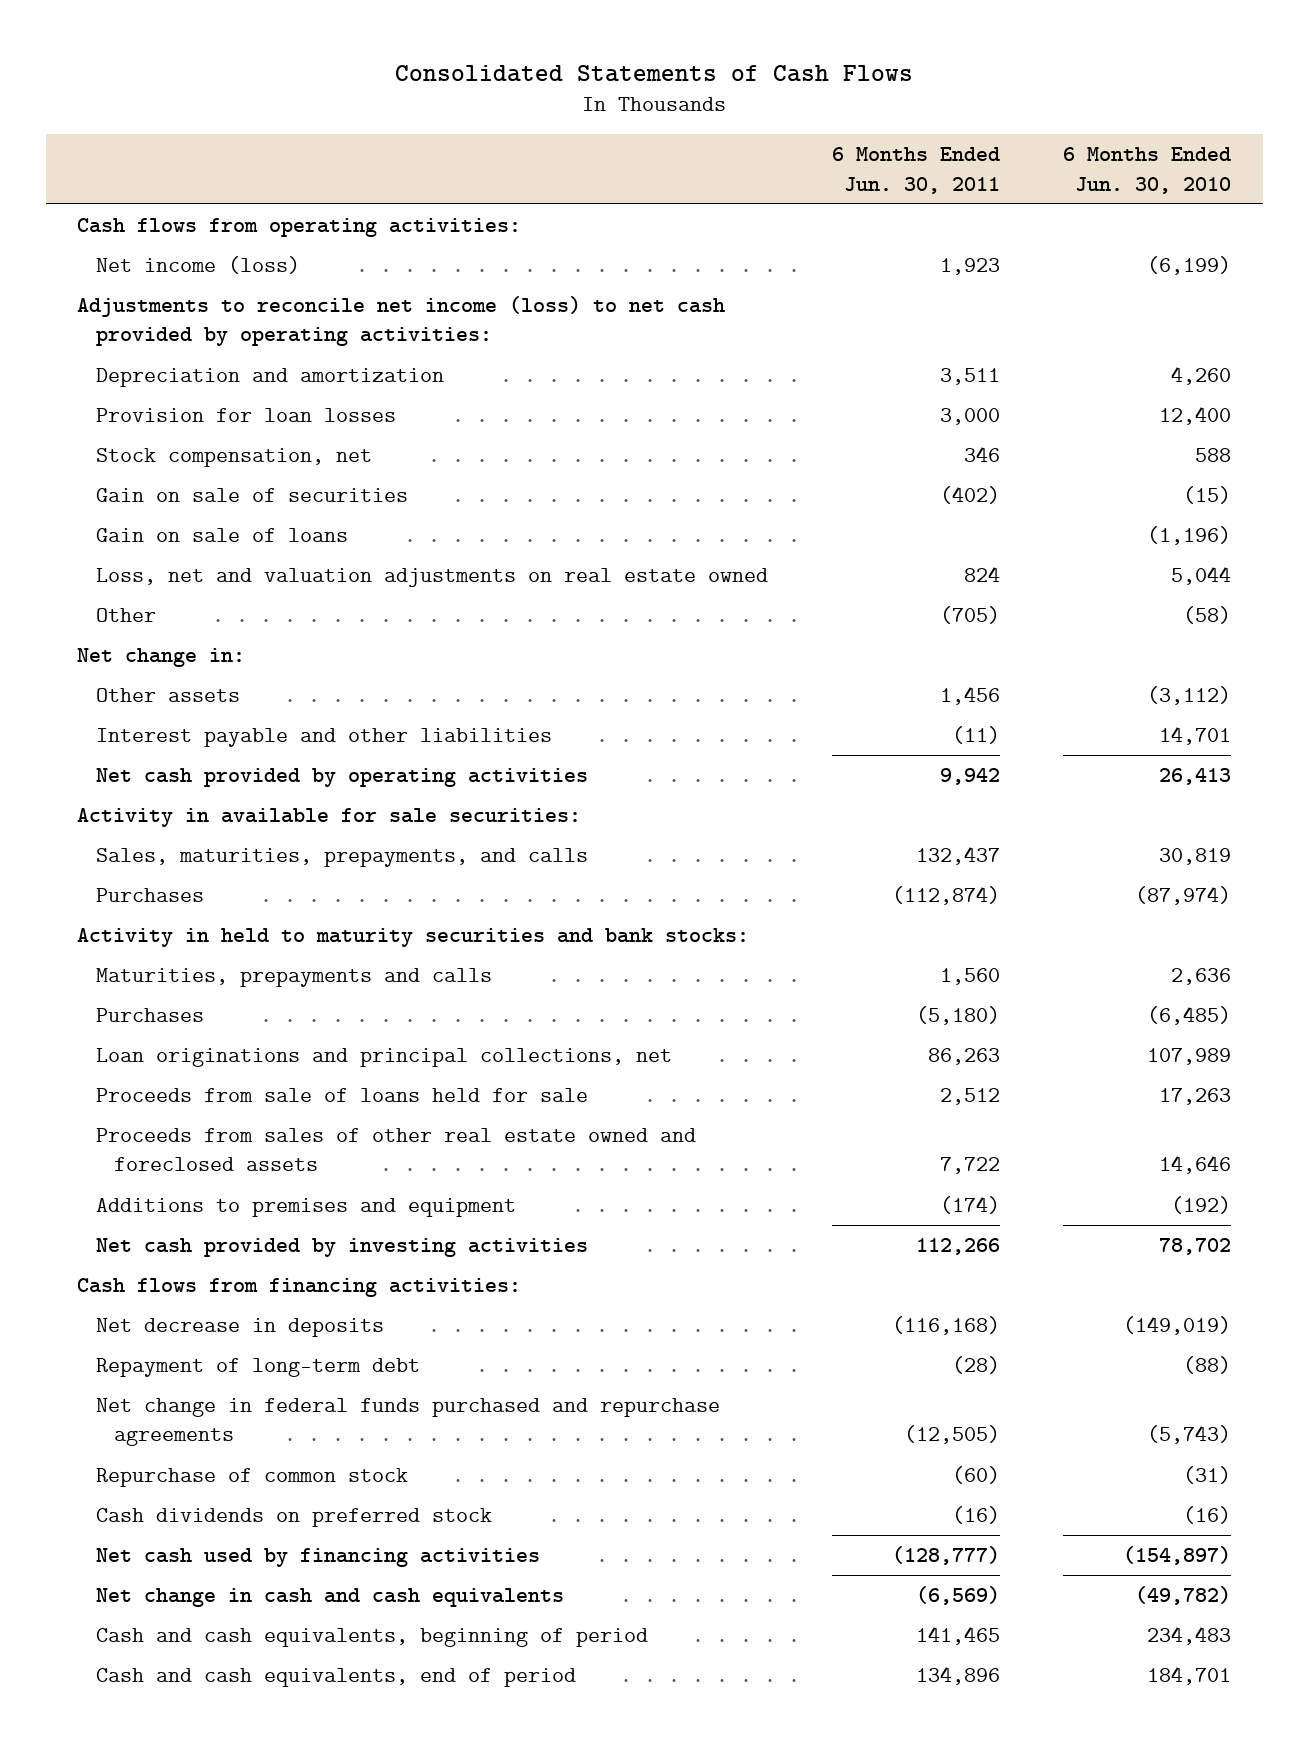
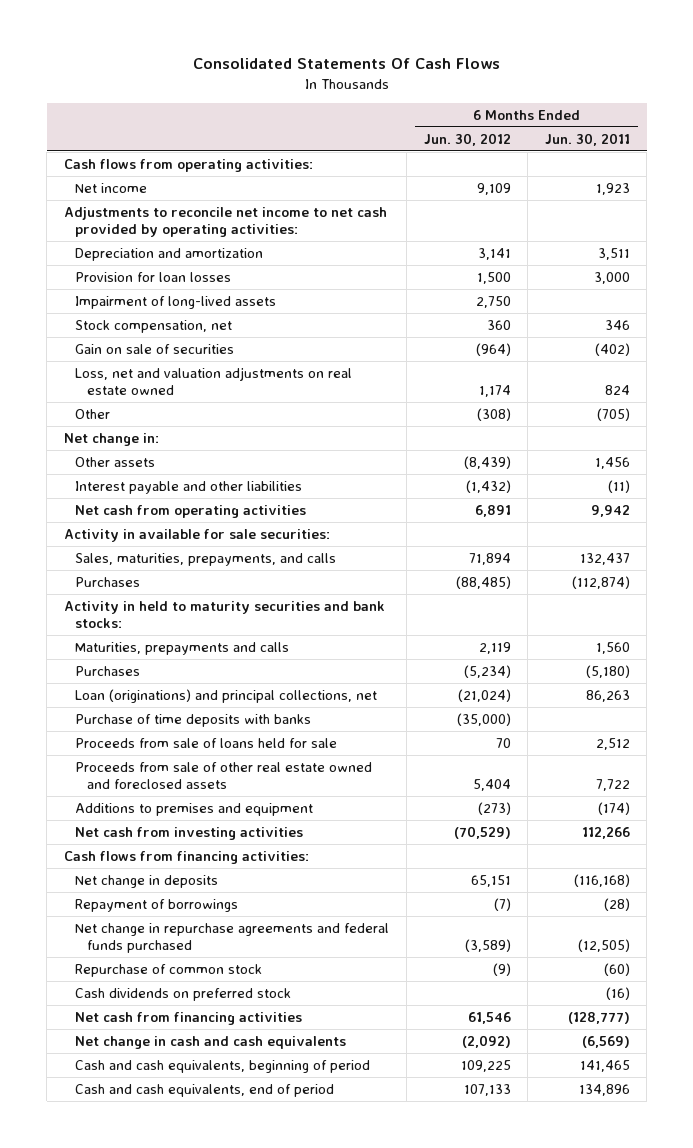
- Consolidated Statements of Cash Flows
+ Consolidated Statements Of Cash Flows
- | 6 Months Ended Jun. 30, 2011 | 6 Months Ended Jun. 30, 2010
+ | 6 Months Ended Jun. 30, 2012 | 6 Months Ended Jun. 30, 2011
- Net income (loss) | 1,923 | (6,199)
- Adjustments to reconcile net income (loss) to net cash provided by operating activities:
+ Net income | 9,109 | 1,923
+ Adjustments to reconcile net income to net cash provided by operating activities:
+ Impairment of long-lived assets | 2,750 |
- Gain on sale of loans | | (1,196)
- Net cash provided by operating activities | 9,942 | 26,413
+ Net cash from operating activities | 6,891 | 9,942
- Loan originations and principal collections, net | 86,263 | 107,989
+ Loan (originations) and principal collections, net | (21,024) | 86,263
+ Purchase of time deposits with banks | (35,000) |
- Proceeds from sales of other real estate owned and foreclosed assets | 7,722 | 14,646
+ Proceeds from sale of other real estate owned and foreclosed assets | 5,404 | 7,722
- Net cash provided by investing activities | 112,266 | 78,702
+ Net cash from investing activities | (70,529) | 112,266
- Net decrease in deposits | (116,168) | (149,019)
- Repayment of long-term debt | (28) | (88)
- Net change in federal funds purchased and repurchase agreements | (12,505) | (5,743)
+ Net change in deposits | 65,151 | (116,168)
+ Repayment of borrowings | (7) | (28)
+ Net change in repurchase agreements and federal funds purchased | (3,589) | (12,505)
- Net cash used by financing activities | (128,777) | (154,897)
+ Net cash from financing activities | 61,546 | (128,777)

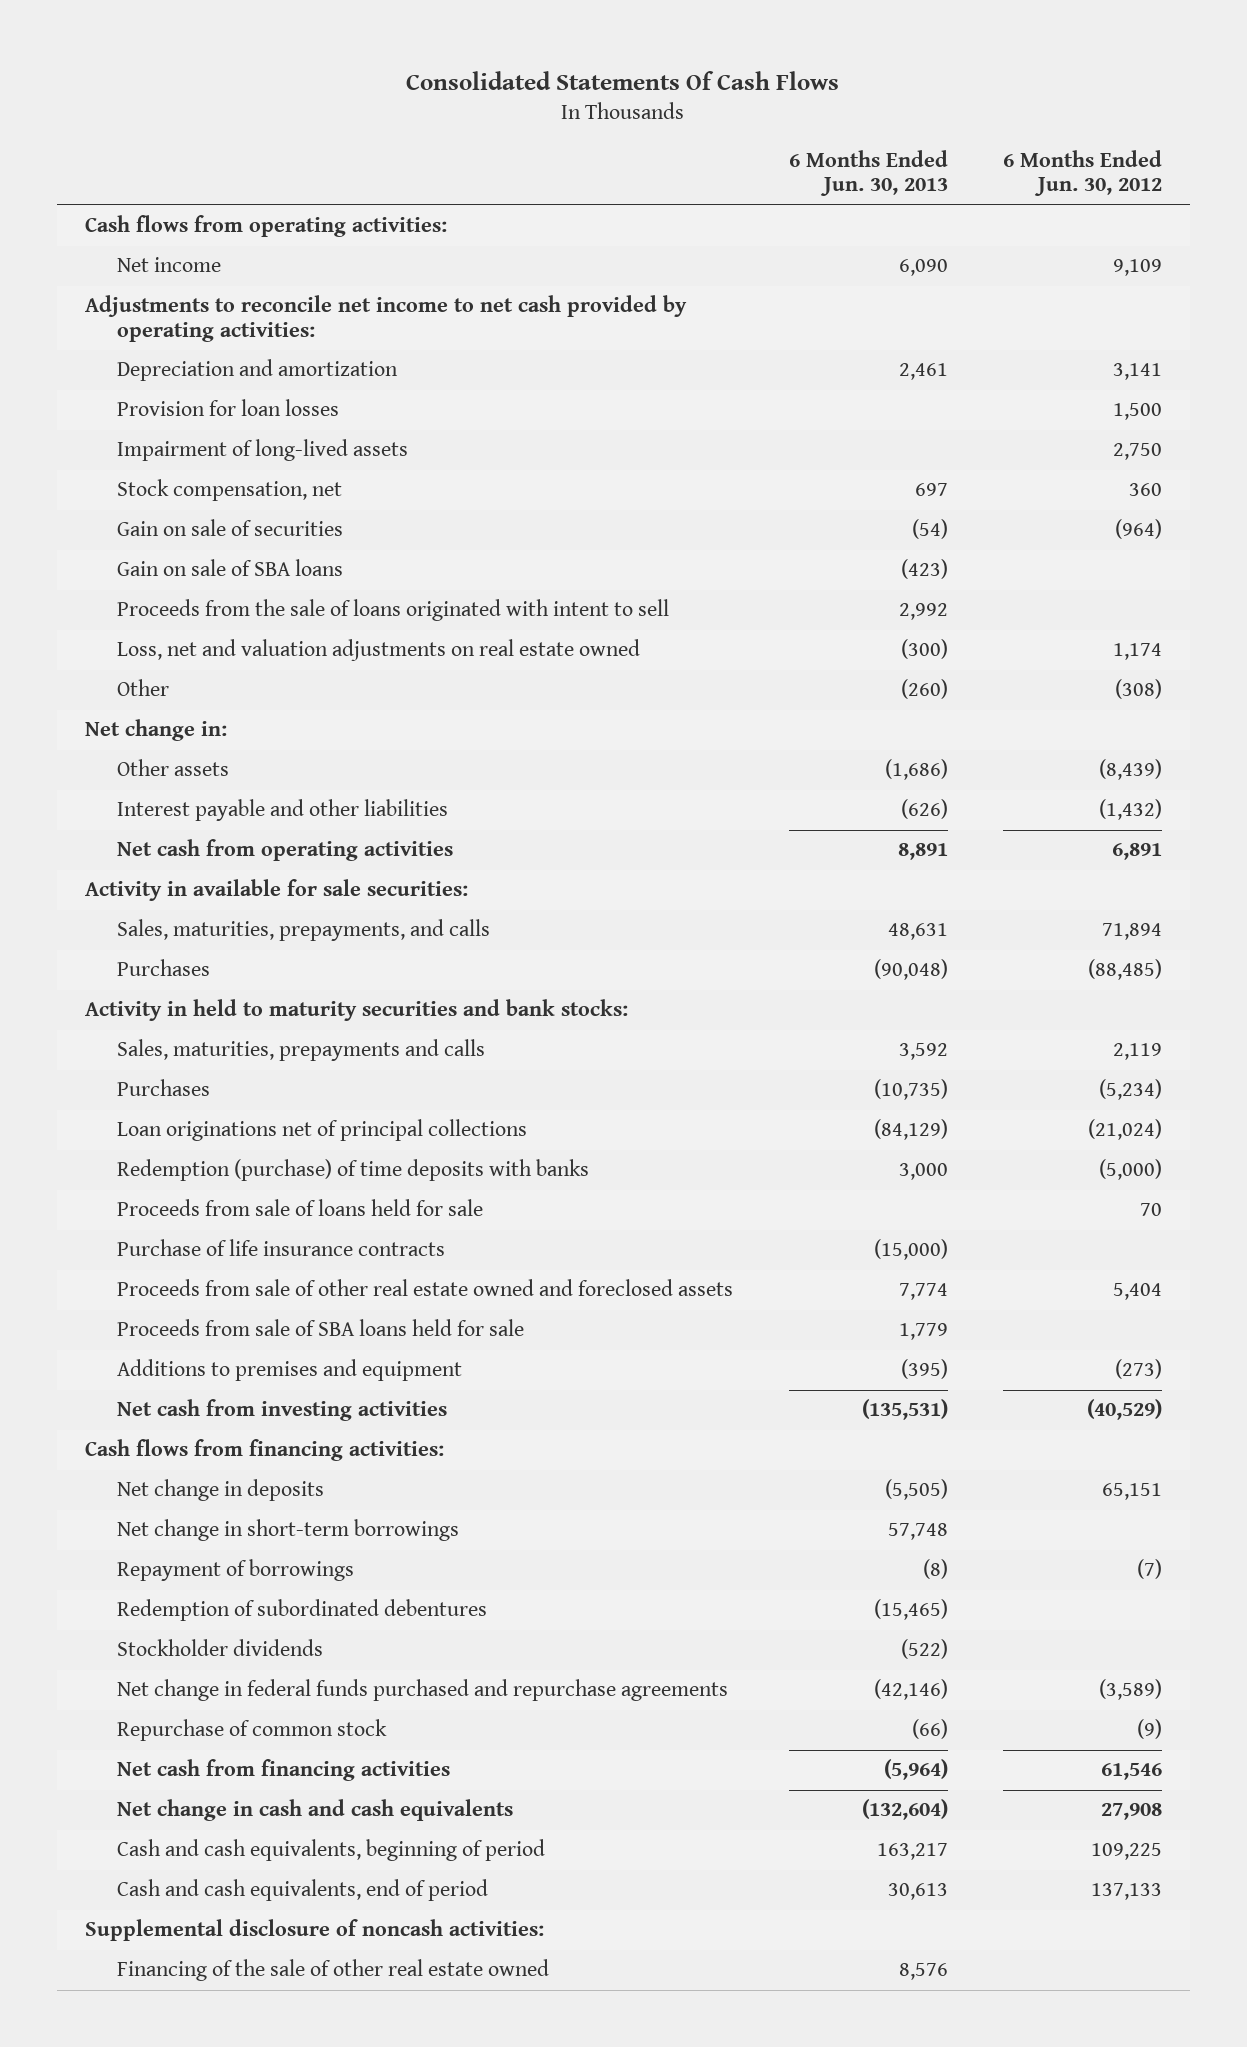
- | 6 Months Ended Jun. 30, 2012 | 6 Months Ended Jun. 30, 2011
+ | 6 Months Ended Jun. 30, 2013 | 6 Months Ended Jun. 30, 2012
+ Gain on sale of SBA loans | (423) |
+ Proceeds from the sale of loans originated with intent to sell | 2,992 |
- Maturities, prepayments and calls | 2,119 | 1,560
+ Sales, maturities, prepayments and calls | 3,592 | 2,119
- Loan (originations) and principal collections, net | (21,024) | 86,263
- Purchase of time deposits with banks | (35,000) |
+ Loan originations net of principal collections | (84,129) | (21,024)
+ Redemption (purchase) of time deposits with banks | 3,000 | (5,000)
+ Purchase of life insurance contracts | (15,000) |
+ Proceeds from sale of SBA loans held for sale | 1,779 |
- Net cash from investing activities | (70,529) | 112,266
+ Net cash from investing activities | (135,531) | (40,529)
+ Net change in short-term borrowings | 57,748 |
- Net change in repurchase agreements and federal funds purchased | (3,589) | (12,505)
+ Redemption of subordinated debentures | (15,465) |
+ Stockholder dividends | (522) |
+ Net change in federal funds purchased and repurchase agreements | (42,146) | (3,589)
- Cash dividends on preferred stock | | (16)
- Net change in cash and cash equivalents | (2,092) | (6,569)
+ Net change in cash and cash equivalents | (132,604) | 27,908
- Cash and cash equivalents, end of period | 107,133 | 134,896
+ Cash and cash equivalents, end of period | 30,613 | 137,133
+ Supplemental disclosure of noncash activities:
+ Financing of the sale of other real estate owned | 8,576 |

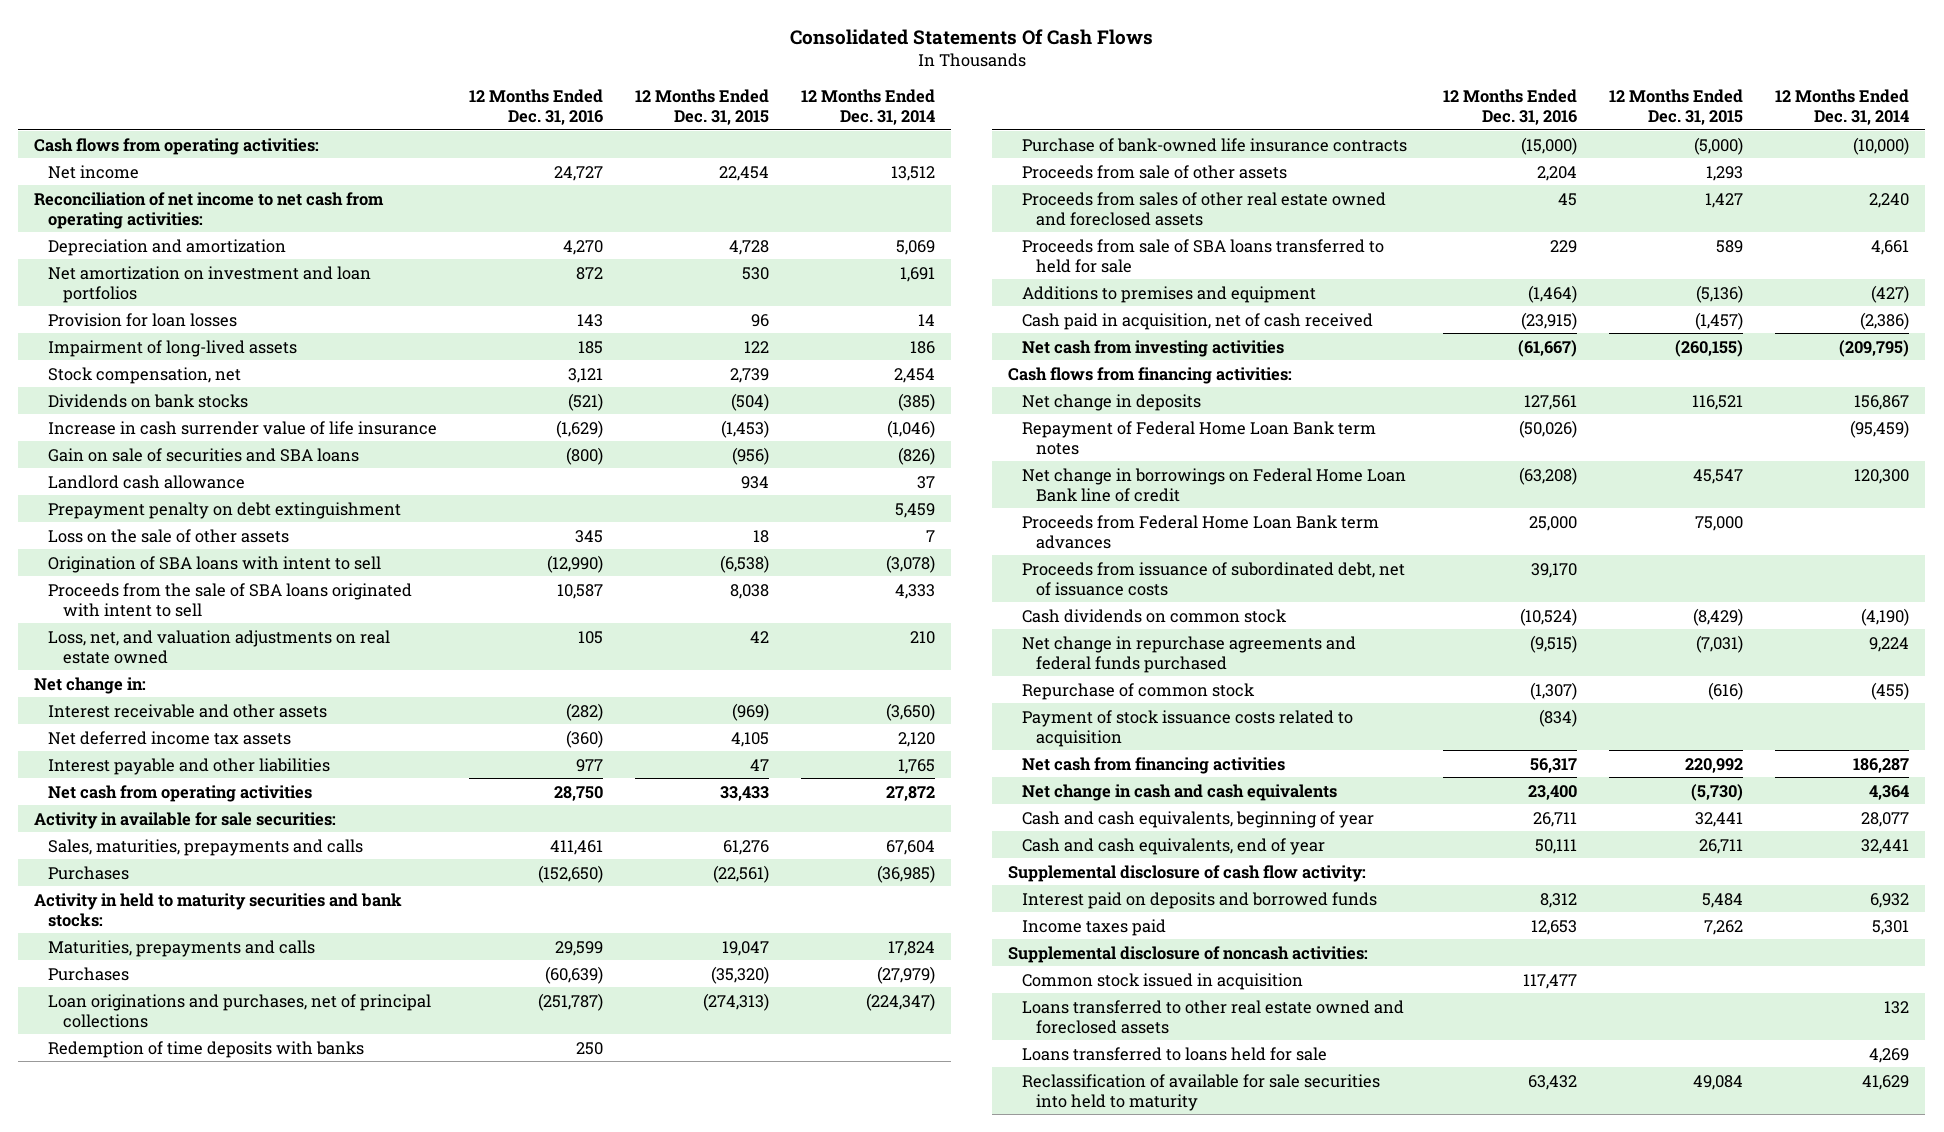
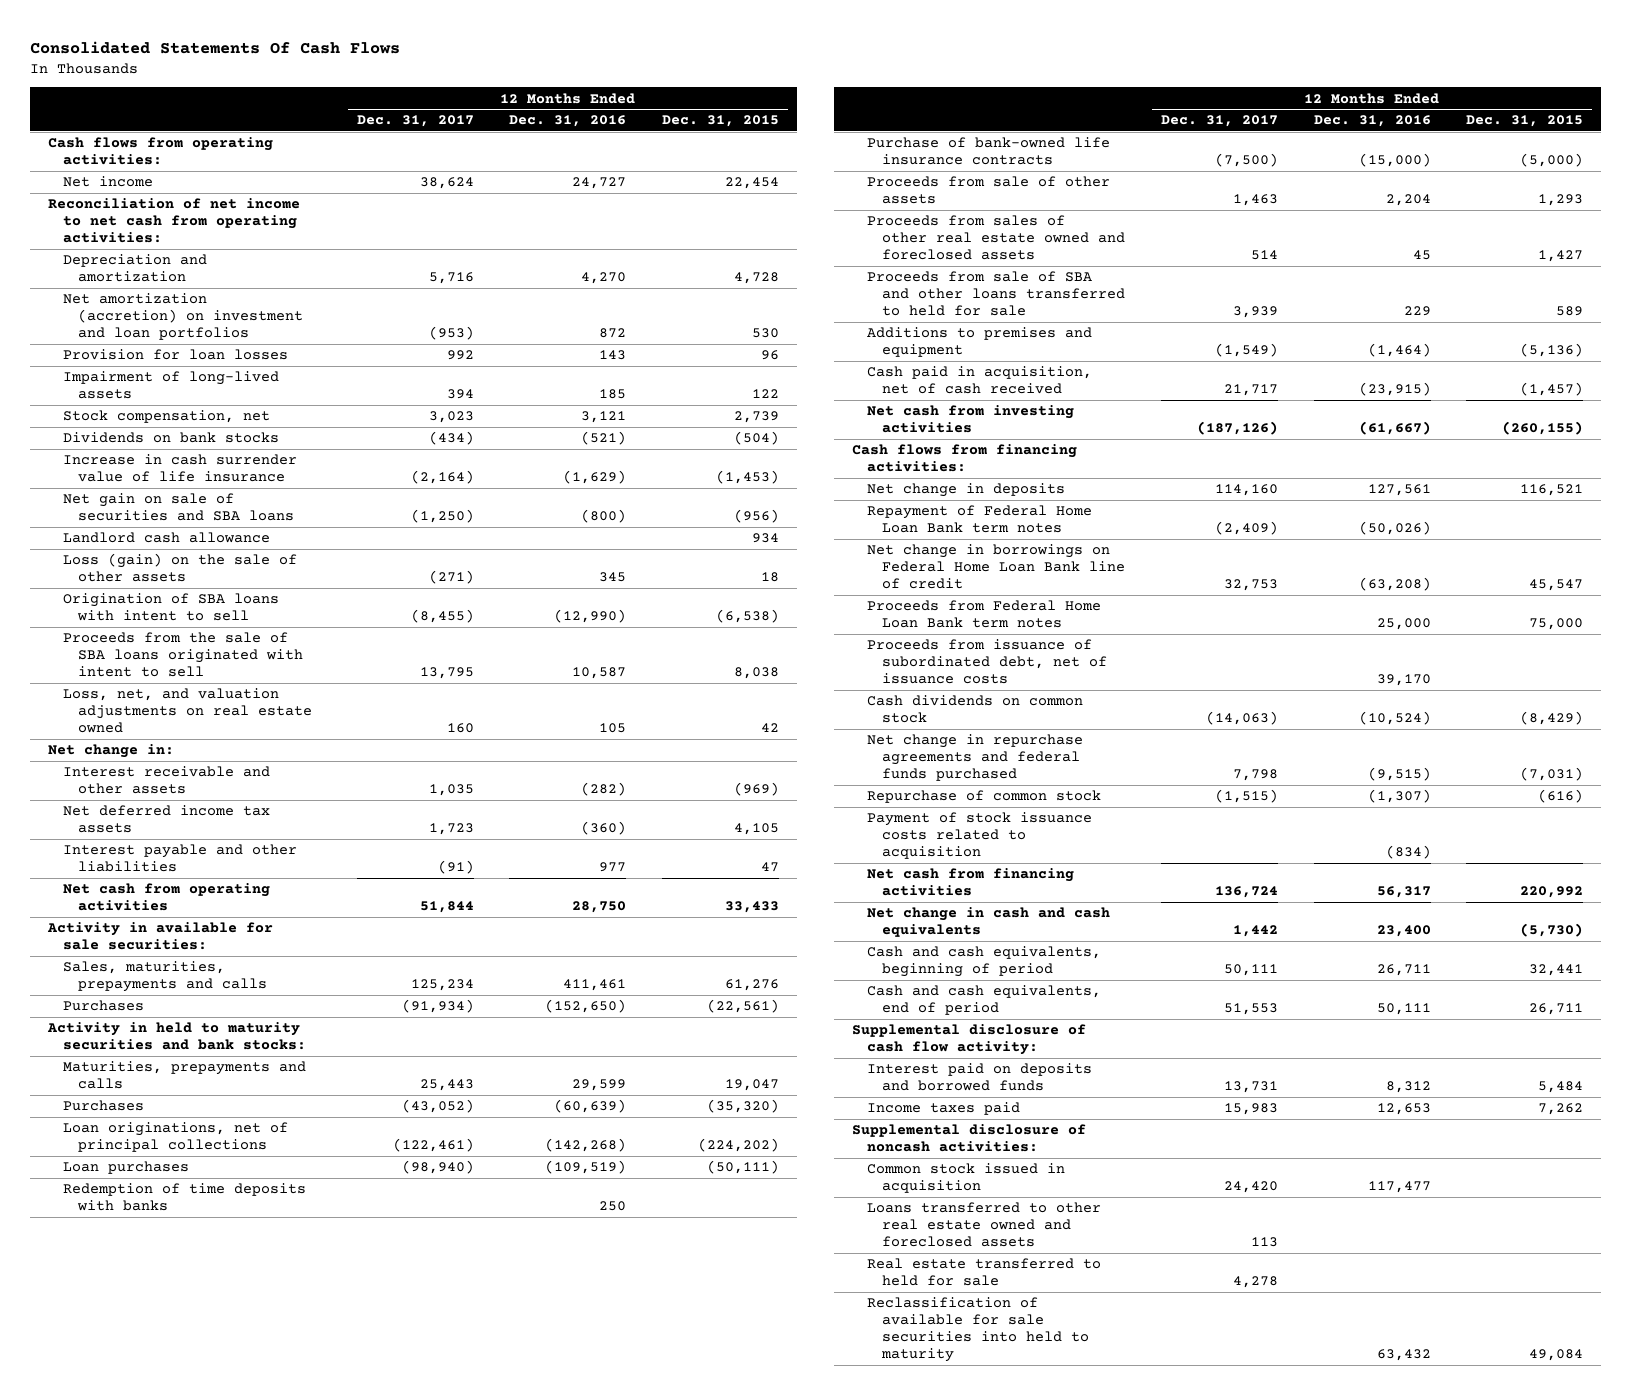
- | 12 Months Ended Dec. 31, 2016 | 12 Months Ended Dec. 31, 2015 | 12 Months Ended Dec. 31, 2014
+ | 12 Months Ended Dec. 31, 2017 | 12 Months Ended Dec. 31, 2016 | 12 Months Ended Dec. 31, 2015
- Net amortization on investment and loan portfolios | 872 | 530 | 1,691
+ Net amortization (accretion) on investment and loan portfolios | (953) | 872 | 530
- Gain on sale of securities and SBA loans | (800) | (956) | (826)
+ Net gain on sale of securities and SBA loans | (1,250) | (800) | (956)
- Prepayment penalty on debt extinguishment | | | 5,459
- Loss on the sale of other assets | 345 | 18 | 7
+ Loss (gain) on the sale of other assets | (271) | 345 | 18
- Loan originations and purchases, net of principal collections | (251,787) | (274,313) | (224,347)
+ Loan originations, net of principal collections | (122,461) | (142,268) | (224,202)
+ Loan purchases | (98,940) | (109,519) | (50,111)
- Proceeds from sale of SBA loans transferred to held for sale | 229 | 589 | 4,661
+ Proceeds from sale of SBA and other loans transferred to held for sale | 3,939 | 229 | 589
- Proceeds from Federal Home Loan Bank term advances | 25,000 | 75,000 |
+ Proceeds from Federal Home Loan Bank term notes | | 25,000 | 75,000
- Cash and cash equivalents, beginning of year | 26,711 | 32,441 | 28,077
- Cash and cash equivalents, end of year | 50,111 | 26,711 | 32,441
+ Cash and cash equivalents, beginning of period | 50,111 | 26,711 | 32,441
+ Cash and cash equivalents, end of period | 51,553 | 50,111 | 26,711
- Loans transferred to loans held for sale | | | 4,269
+ Real estate transferred to held for sale | 4,278 | |

